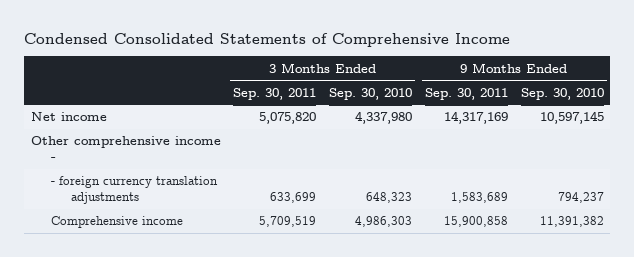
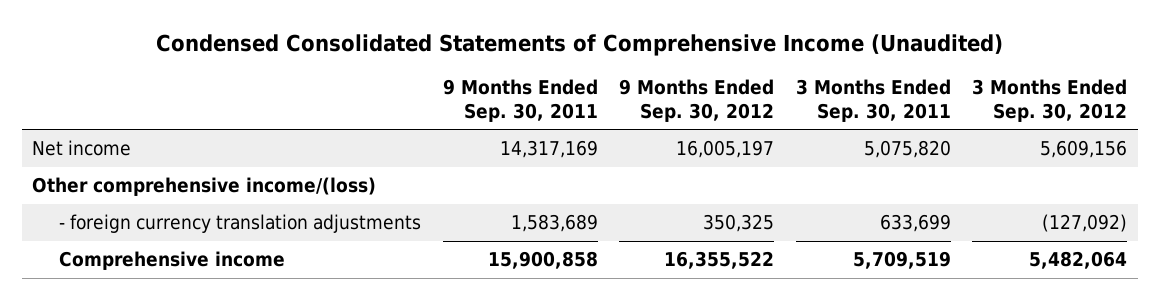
- Condensed Consolidated Statements of Comprehensive Income
+ Condensed Consolidated Statements of Comprehensive Income (Unaudited)
- | 3 Months Ended Sep. 30, 2011 | 3 Months Ended Sep. 30, 2010 | 9 Months Ended Sep. 30, 2011 | 9 Months Ended Sep. 30, 2010
+ | 9 Months Ended Sep. 30, 2011 | 9 Months Ended Sep. 30, 2012 | 3 Months Ended Sep. 30, 2011 | 3 Months Ended Sep. 30, 2012
- Other comprehensive income -
+ Other comprehensive income/(loss)

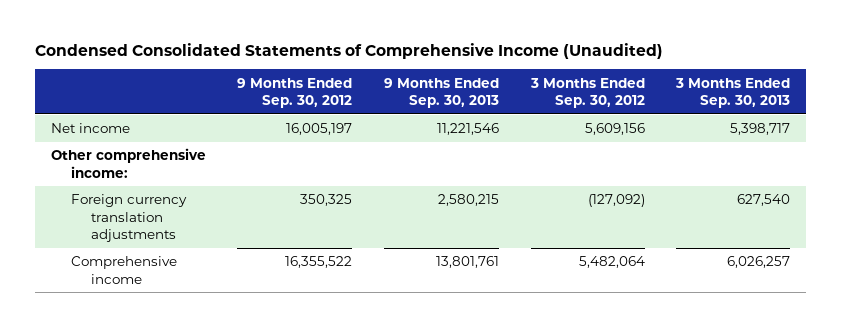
- | 9 Months Ended Sep. 30, 2011 | 9 Months Ended Sep. 30, 2012 | 3 Months Ended Sep. 30, 2011 | 3 Months Ended Sep. 30, 2012
+ | 9 Months Ended Sep. 30, 2012 | 9 Months Ended Sep. 30, 2013 | 3 Months Ended Sep. 30, 2012 | 3 Months Ended Sep. 30, 2013
- Other comprehensive income/(loss)
- - foreign currency translation adjustments | 1,583,689 | 350,325 | 633,699 | (127,092)
+ Other comprehensive income:
+ Foreign currency translation adjustments | 350,325 | 2,580,215 | (127,092) | 627,540

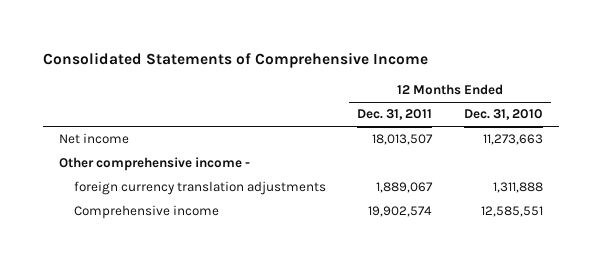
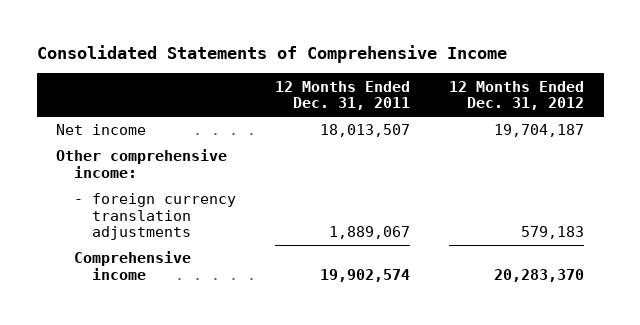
- | 12 Months Ended Dec. 31, 2011 | 12 Months Ended Dec. 31, 2010
+ | 12 Months Ended Dec. 31, 2011 | 12 Months Ended Dec. 31, 2012
- Other comprehensive income -
- foreign currency translation adjustments | 1,889,067 | 1,311,888
+ Other comprehensive income:
+ - foreign currency translation adjustments | 1,889,067 | 579,183

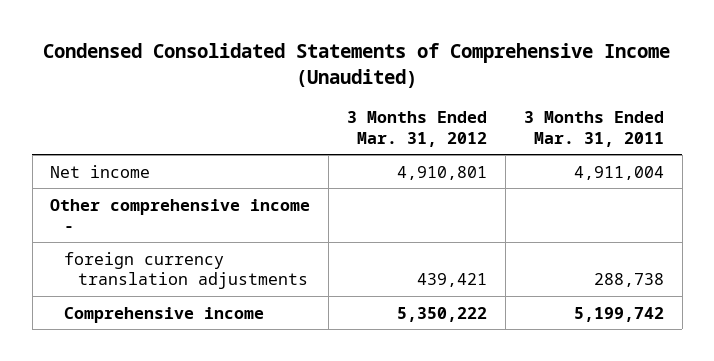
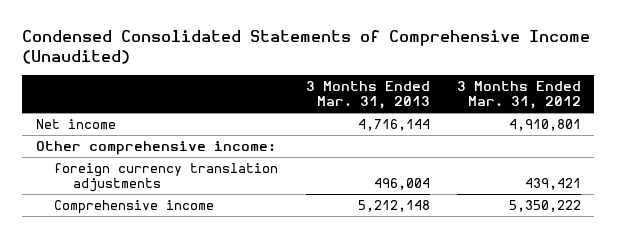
- | 3 Months Ended Mar. 31, 2012 | 3 Months Ended Mar. 31, 2011
+ | 3 Months Ended Mar. 31, 2013 | 3 Months Ended Mar. 31, 2012
- Other comprehensive income -
+ Other comprehensive income:

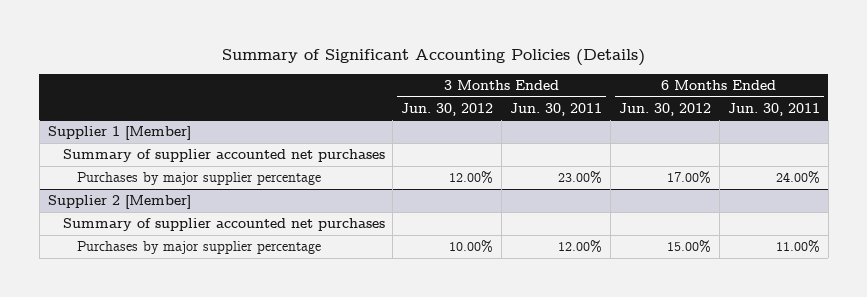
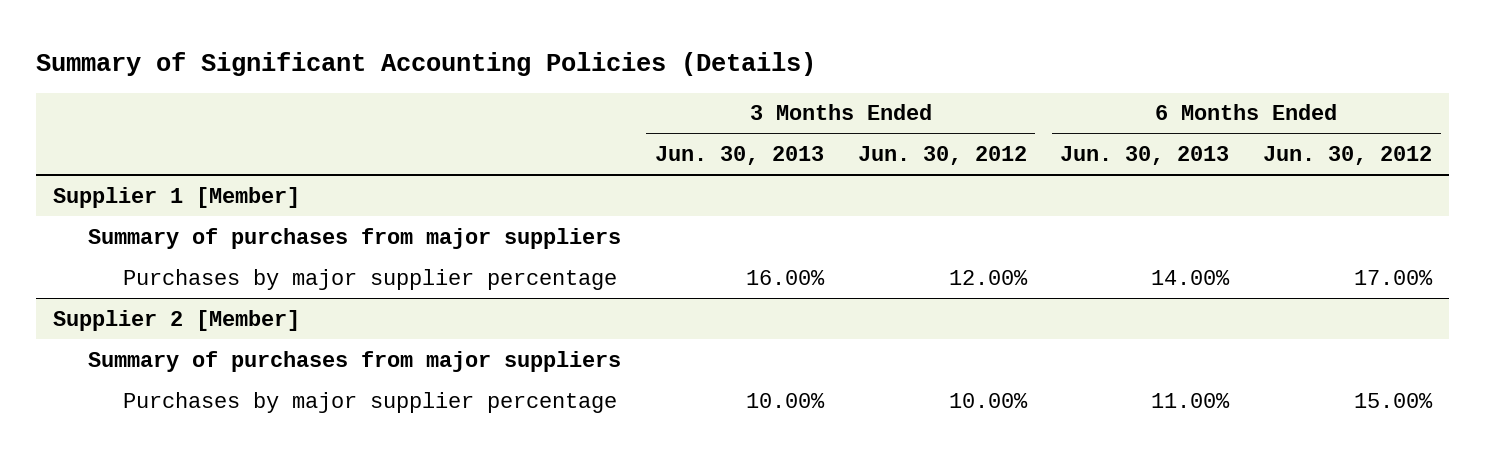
- | 3 Months Ended Jun. 30, 2012 | 3 Months Ended Jun. 30, 2011 | 6 Months Ended Jun. 30, 2012 | 6 Months Ended Jun. 30, 2011
+ | 3 Months Ended Jun. 30, 2013 | 3 Months Ended Jun. 30, 2012 | 6 Months Ended Jun. 30, 2013 | 6 Months Ended Jun. 30, 2012
@ Supplier 1 [Member]
- Summary of supplier accounted net purchases
+ Summary of purchases from major suppliers
@ Supplier 2 [Member]
- Summary of supplier accounted net purchases
+ Summary of purchases from major suppliers

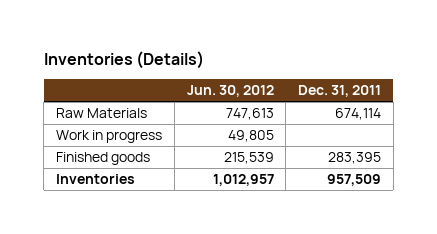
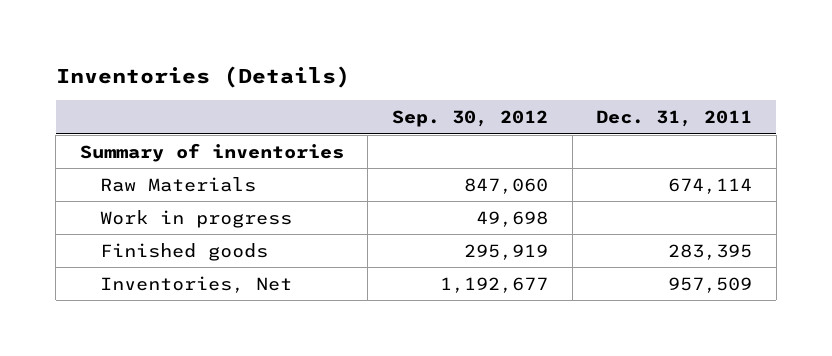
- | Jun. 30, 2012 | Dec. 31, 2011
+ | Sep. 30, 2012 | Dec. 31, 2011
+ Summary of inventories
- Inventories | 1,012,957 | 957,509
+ Inventories, Net | 1,192,677 | 957,509

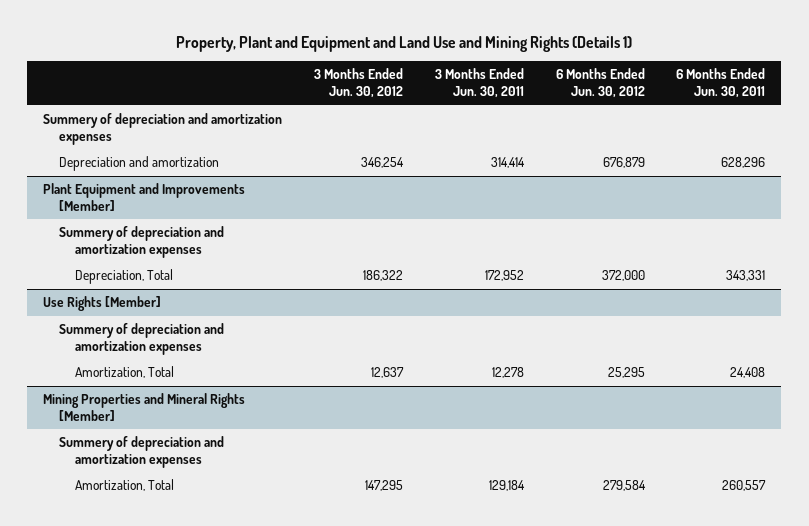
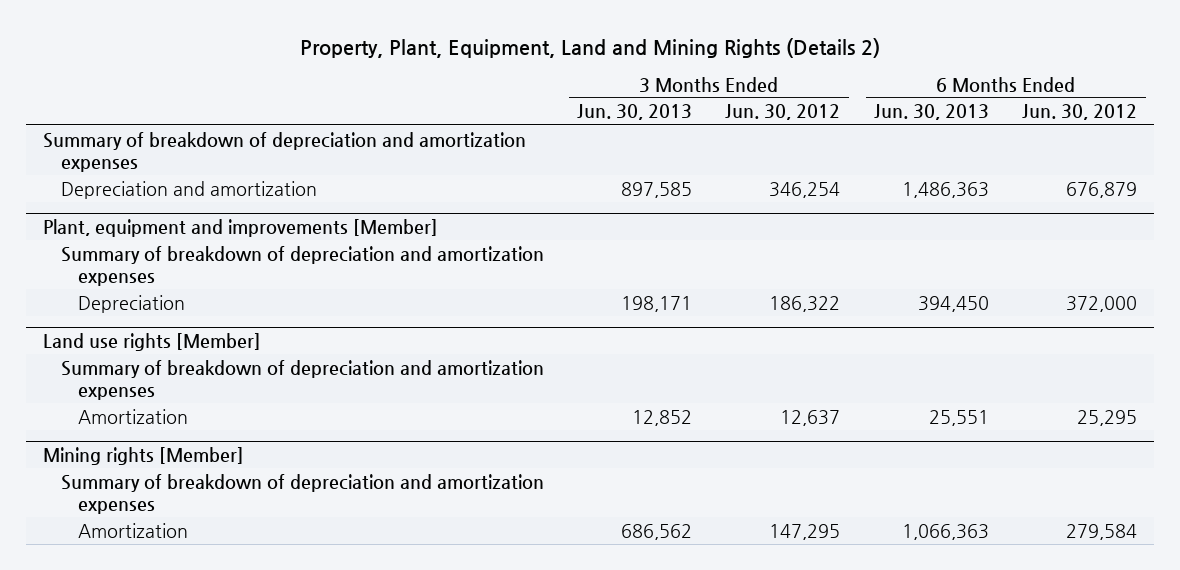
- Property, Plant and Equipment and Land Use and Mining Rights (Details 1)
+ Property, Plant, Equipment, Land and Mining Rights (Details 2)
- | 3 Months Ended Jun. 30, 2012 | 3 Months Ended Jun. 30, 2011 | 6 Months Ended Jun. 30, 2012 | 6 Months Ended Jun. 30, 2011
+ | 3 Months Ended Jun. 30, 2013 | 3 Months Ended Jun. 30, 2012 | 6 Months Ended Jun. 30, 2013 | 6 Months Ended Jun. 30, 2012
- Summery of depreciation and amortization expenses
+ Summary of breakdown of depreciation and amortization expenses
- Plant Equipment and Improvements [Member]
- Summery of depreciation and amortization expenses
- Depreciation, Total | 186,322 | 172,952 | 372,000 | 343,331
- Use Rights [Member]
- Summery of depreciation and amortization expenses
- Amortization, Total | 12,637 | 12,278 | 25,295 | 24,408
- Mining Properties and Mineral Rights [Member]
- Summery of depreciation and amortization expenses
- Amortization, Total | 147,295 | 129,184 | 279,584 | 260,557
+ Plant, equipment and improvements [Member]
+ Summary of breakdown of depreciation and amortization expenses
+ Depreciation | 198,171 | 186,322 | 394,450 | 372,000
+ Land use rights [Member]
+ Summary of breakdown of depreciation and amortization expenses
+ Amortization | 12,852 | 12,637 | 25,551 | 25,295
+ Mining rights [Member]
+ Summary of breakdown of depreciation and amortization expenses
+ Amortization | 686,562 | 147,295 | 1,066,363 | 279,584

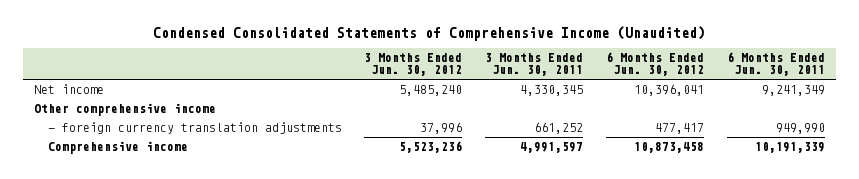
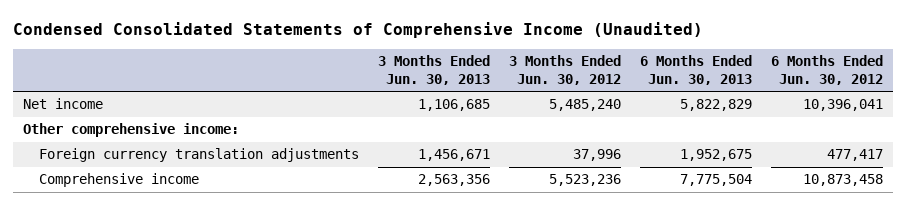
- | 3 Months Ended Jun. 30, 2012 | 3 Months Ended Jun. 30, 2011 | 6 Months Ended Jun. 30, 2012 | 6 Months Ended Jun. 30, 2011
+ | 3 Months Ended Jun. 30, 2013 | 3 Months Ended Jun. 30, 2012 | 6 Months Ended Jun. 30, 2013 | 6 Months Ended Jun. 30, 2012
- Other comprehensive income
- - foreign currency translation adjustments | 37,996 | 661,252 | 477,417 | 949,990
+ Other comprehensive income:
+ Foreign currency translation adjustments | 1,456,671 | 37,996 | 1,952,675 | 477,417

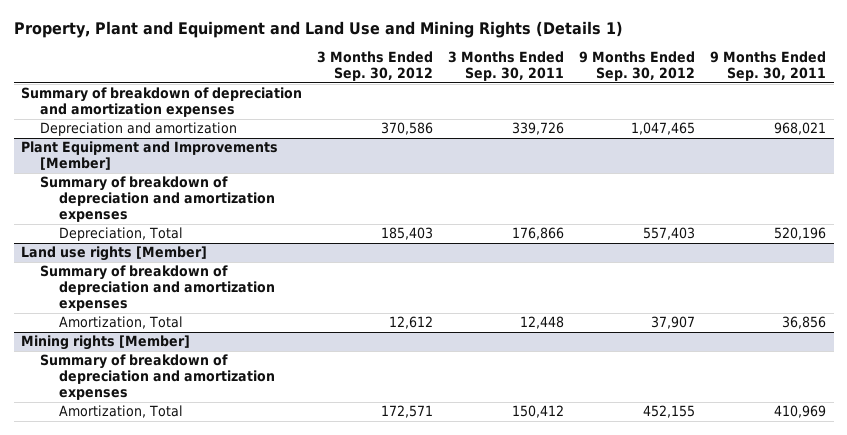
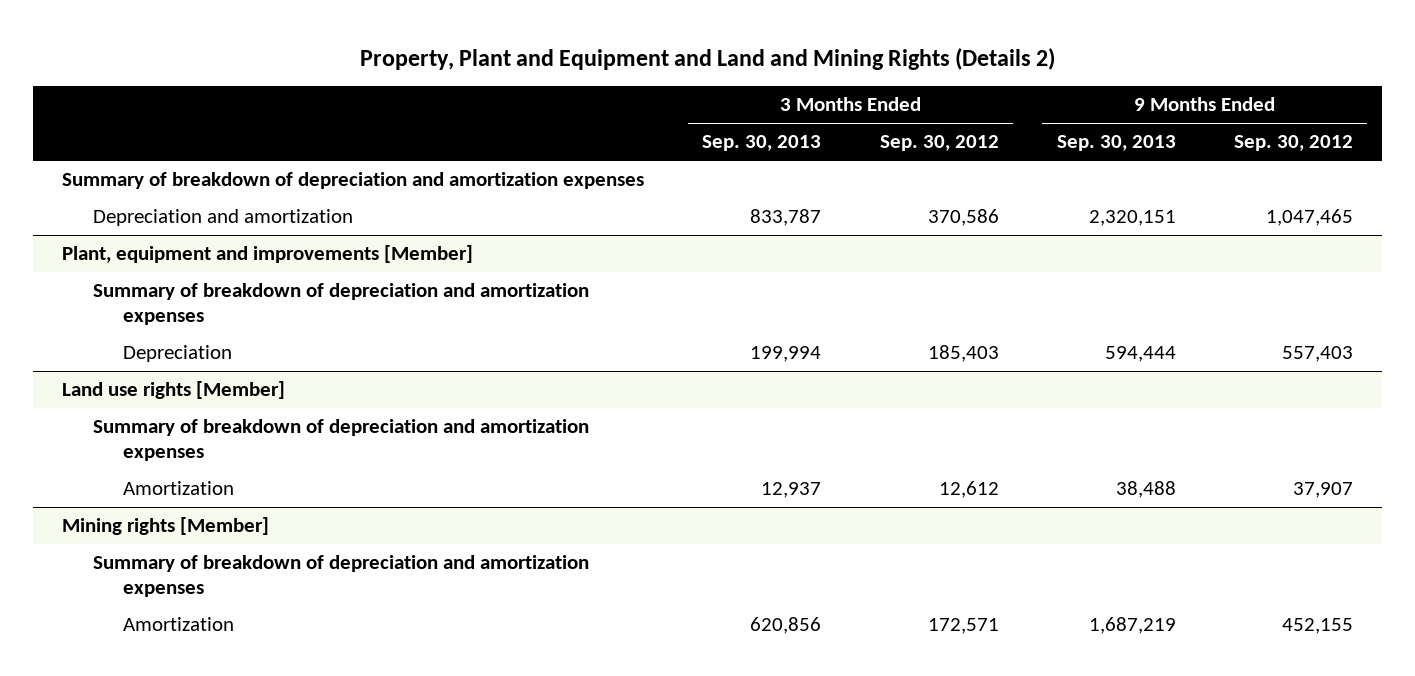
- Property, Plant and Equipment and Land Use and Mining Rights (Details 1)
+ Property, Plant and Equipment and Land and Mining Rights (Details 2)
- | 3 Months Ended Sep. 30, 2012 | 3 Months Ended Sep. 30, 2011 | 9 Months Ended Sep. 30, 2012 | 9 Months Ended Sep. 30, 2011
+ | 3 Months Ended Sep. 30, 2013 | 3 Months Ended Sep. 30, 2012 | 9 Months Ended Sep. 30, 2013 | 9 Months Ended Sep. 30, 2012
- Plant Equipment and Improvements [Member]
+ Plant, equipment and improvements [Member]
- Depreciation, Total | 185,403 | 176,866 | 557,403 | 520,196
+ Depreciation | 199,994 | 185,403 | 594,444 | 557,403
@ Land use rights [Member]
- Amortization, Total | 12,612 | 12,448 | 37,907 | 36,856
+ Amortization | 12,937 | 12,612 | 38,488 | 37,907
@ Mining rights [Member]
- Amortization, Total | 172,571 | 150,412 | 452,155 | 410,969
+ Amortization | 620,856 | 172,571 | 1,687,219 | 452,155

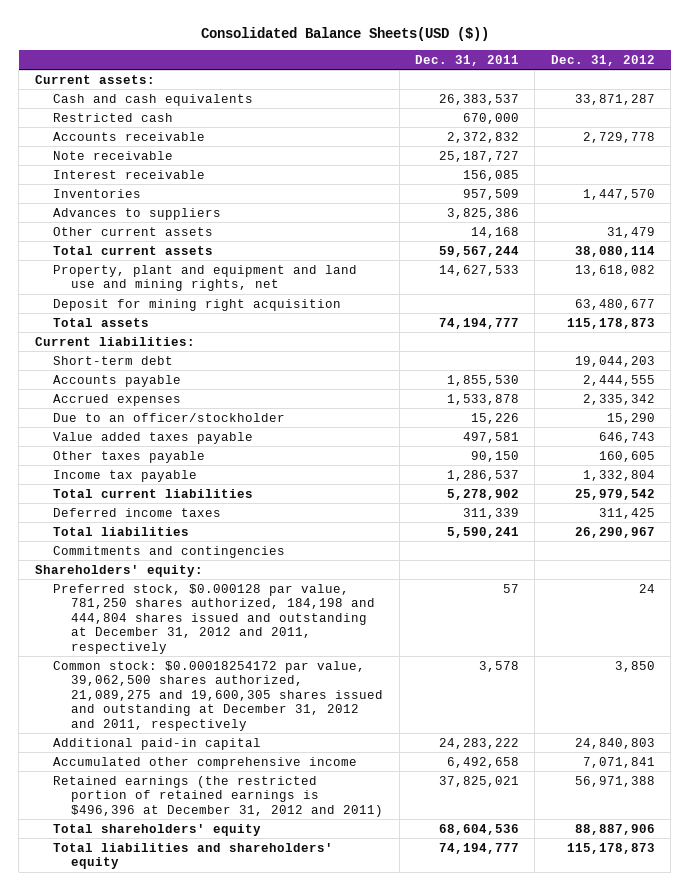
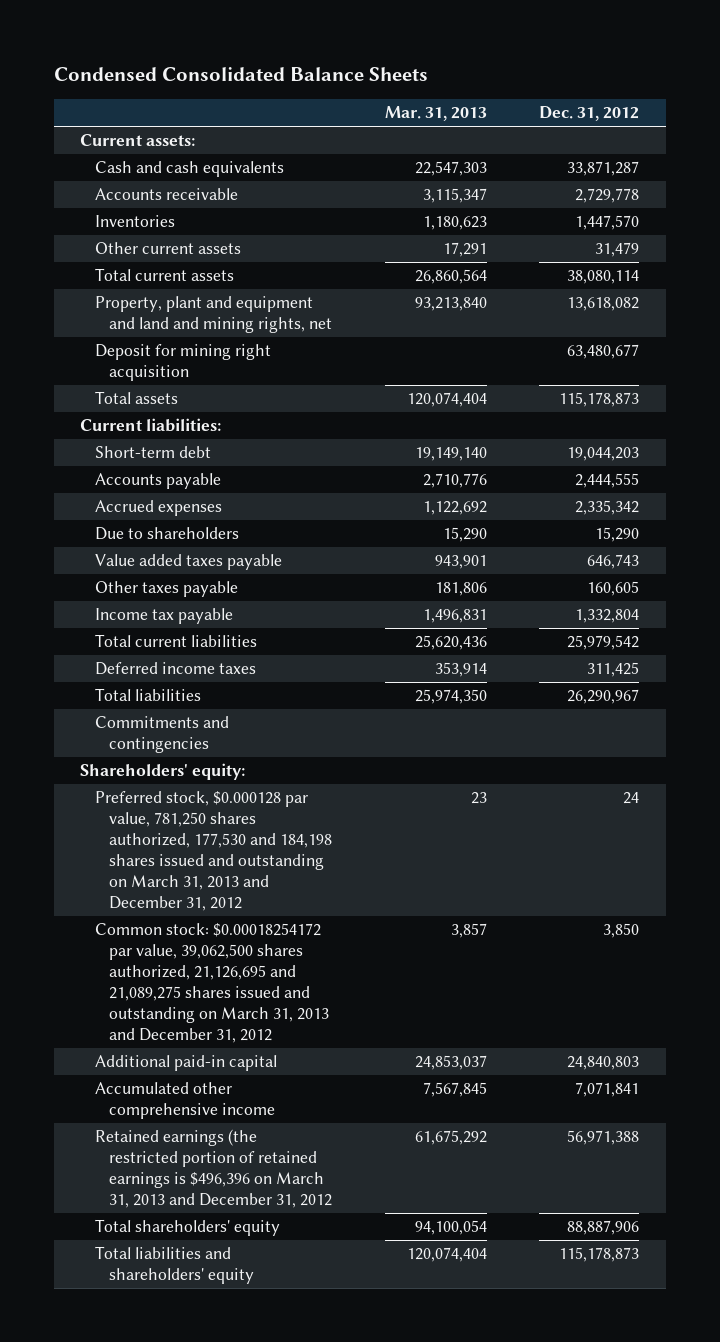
- Consolidated Balance Sheets(USD ($))
+ Condensed Consolidated Balance Sheets
- | Dec. 31, 2011 | Dec. 31, 2012
+ | Mar. 31, 2013 | Dec. 31, 2012
- Restricted cash | 670,000 |
- Note receivable | 25,187,727 |
- Interest receivable | 156,085 |
- Advances to suppliers | 3,825,386 |
- Property, plant and equipment and land use and mining rights, net | 14,627,533 | 13,618,082
+ Property, plant and equipment and land and mining rights, net | 93,213,840 | 13,618,082
- Due to an officer/stockholder | 15,226 | 15,290
+ Due to shareholders | 15,290 | 15,290
- Preferred stock, $0.000128 par value, 781,250 shares authorized, 184,198 and 444,804 shares issued and outstanding at December 31, 2012 and 2011, respectively | 57 | 24
- Common stock: $0.00018254172 par value, 39,062,500 shares authorized, 21,089,275 and 19,600,305 shares issued and outstanding at December 31, 2012 and 2011, respectively | 3,578 | 3,850
+ Preferred stock, $0.000128 par value, 781,250 shares authorized, 177,530 and 184,198 shares issued and outstanding on March 31, 2013 and December 31, 2012 | 23 | 24
+ Common stock: $0.00018254172 par value, 39,062,500 shares authorized, 21,126,695 and 21,089,275 shares issued and outstanding on March 31, 2013 and December 31, 2012 | 3,857 | 3,850
- Retained earnings (the restricted portion of retained earnings is $496,396 at December 31, 2012 and 2011) | 37,825,021 | 56,971,388
+ Retained earnings (the restricted portion of retained earnings is $496,396 on March 31, 2013 and December 31, 2012 | 61,675,292 | 56,971,388

